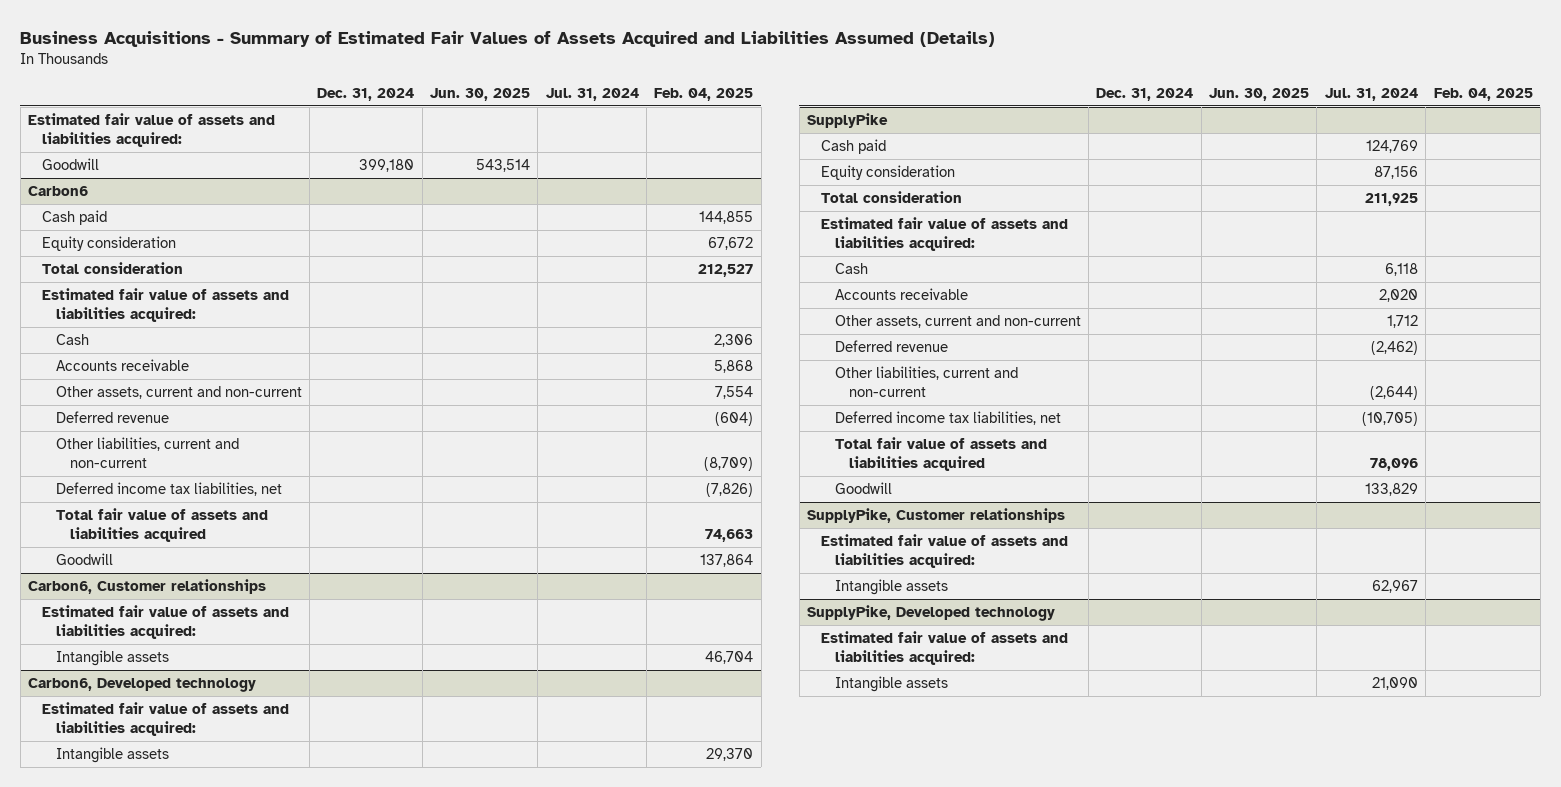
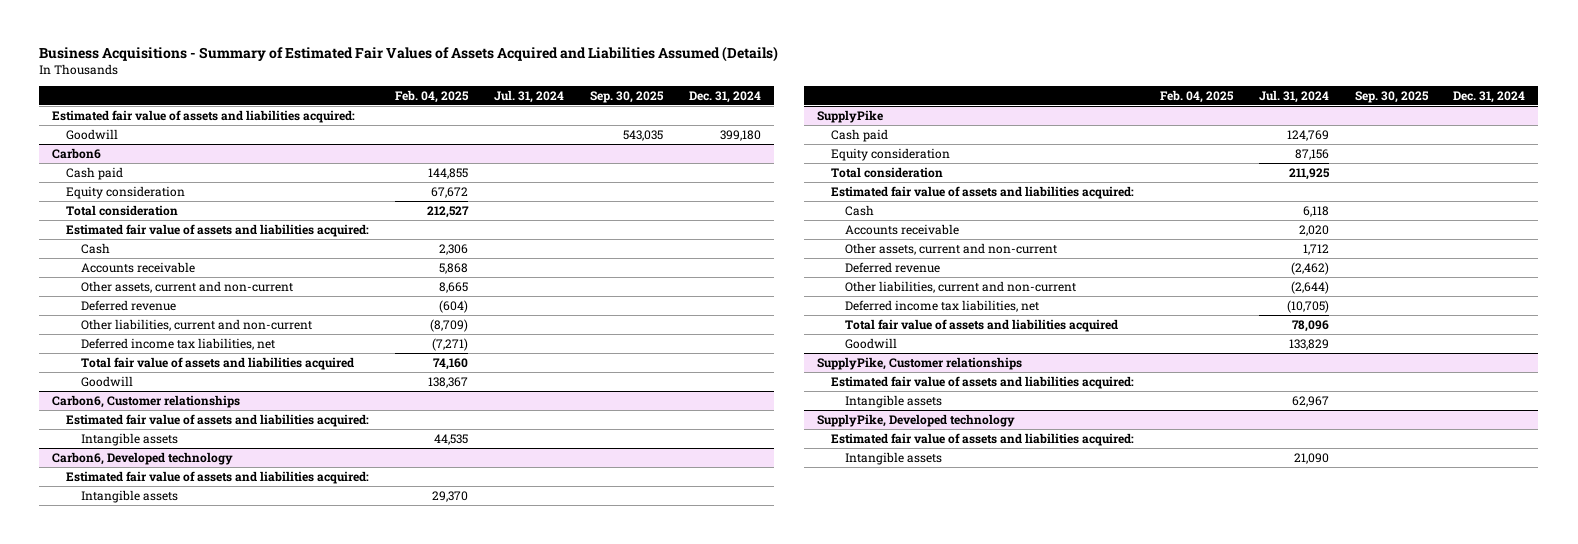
- | Dec. 31, 2024 | Jun. 30, 2025 | Jul. 31, 2024 | Feb. 04, 2025
+ | Feb. 04, 2025 | Jul. 31, 2024 | Sep. 30, 2025 | Dec. 31, 2024
@ Carbon6
- Other assets, current and non-current | | | | 7,554
+ Other assets, current and non-current | 8,665 | | |
- Deferred income tax liabilities, net | | | | (7,826)
- Total fair value of assets and liabilities acquired | | | | 74,663
- Goodwill | | | | 137,864
+ Deferred income tax liabilities, net | (7,271) | | |
+ Total fair value of assets and liabilities acquired | 74,160 | | |
+ Goodwill | 138,367 | | |
@ Carbon6, Customer relationships
- Intangible assets | | | | 46,704
+ Intangible assets | 44,535 | | |

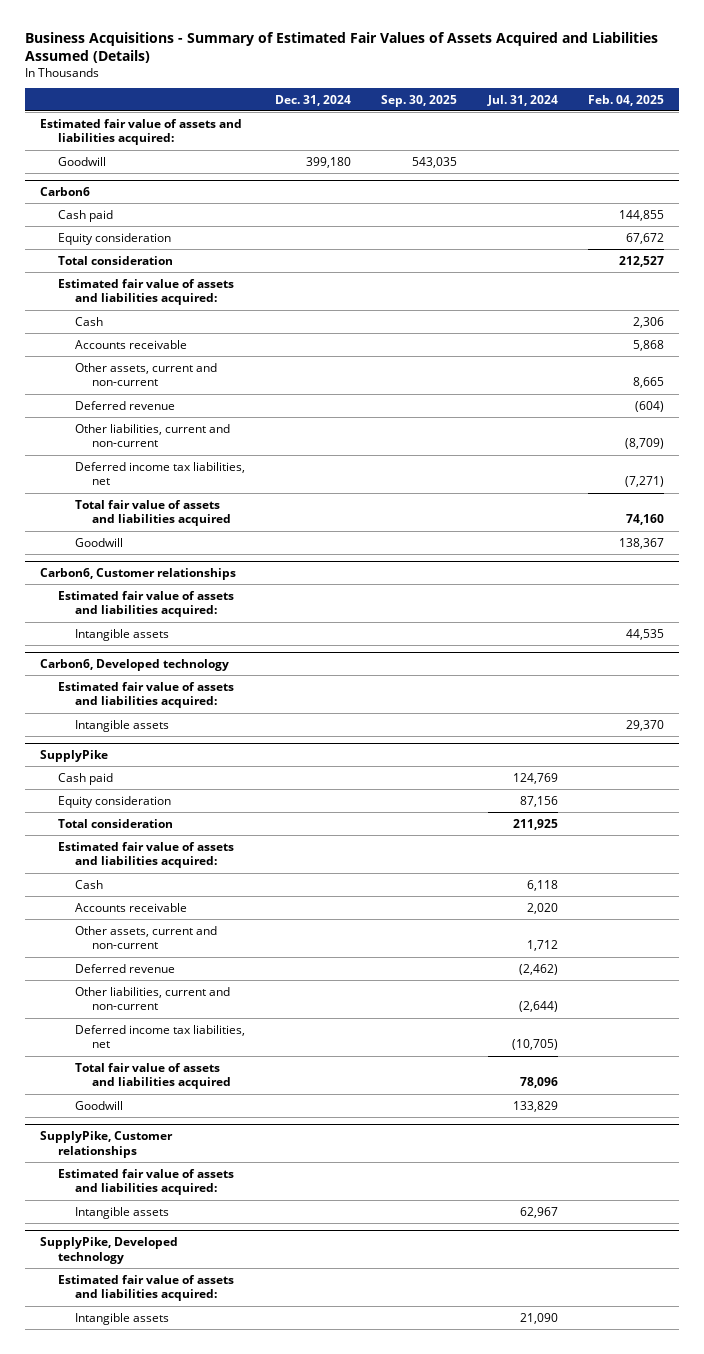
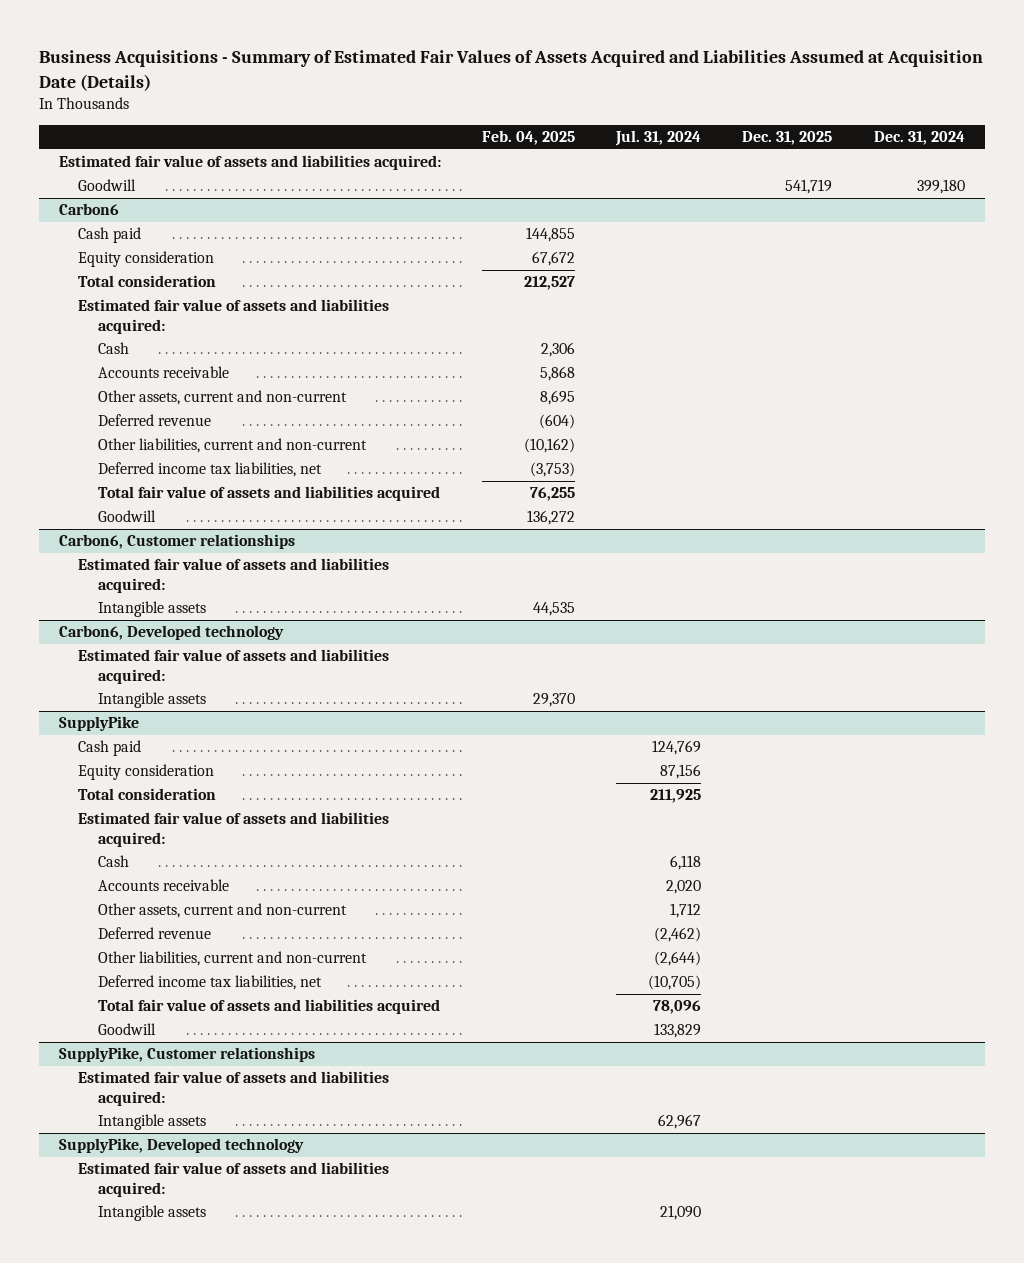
- Business Acquisitions - Summary of Estimated Fair Values of Assets Acquired and Liabilities Assumed (Details)
+ Business Acquisitions - Summary of Estimated Fair Values of Assets Acquired and Liabilities Assumed at Acquisition Date (Details)
- | Dec. 31, 2024 | Sep. 30, 2025 | Jul. 31, 2024 | Feb. 04, 2025
+ | Feb. 04, 2025 | Jul. 31, 2024 | Dec. 31, 2025 | Dec. 31, 2024
@ Carbon6
- Other assets, current and non-current | | | | 8,665
+ Other assets, current and non-current | 8,695 | | |
- Other liabilities, current and non-current | | | | (8,709)
- Deferred income tax liabilities, net | | | | (7,271)
- Total fair value of assets and liabilities acquired | | | | 74,160
- Goodwill | | | | 138,367
+ Other liabilities, current and non-current | (10,162) | | |
+ Deferred income tax liabilities, net | (3,753) | | |
+ Total fair value of assets and liabilities acquired | 76,255 | | |
+ Goodwill | 136,272 | | |

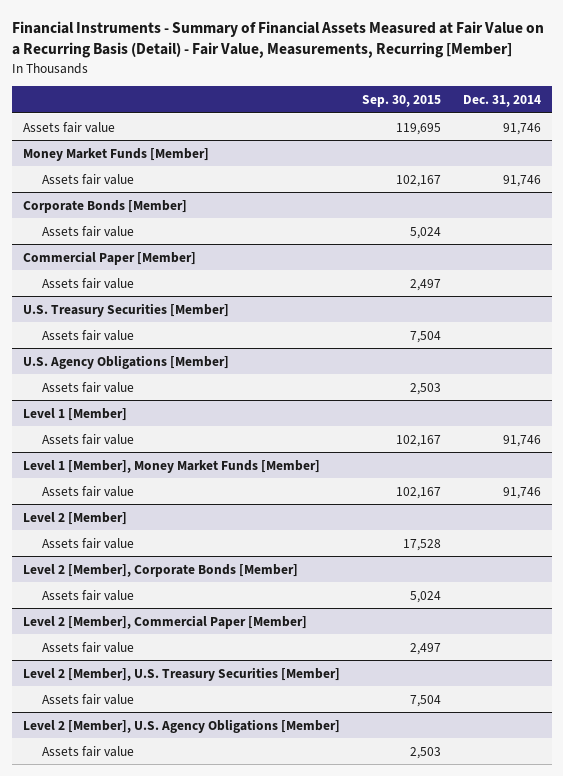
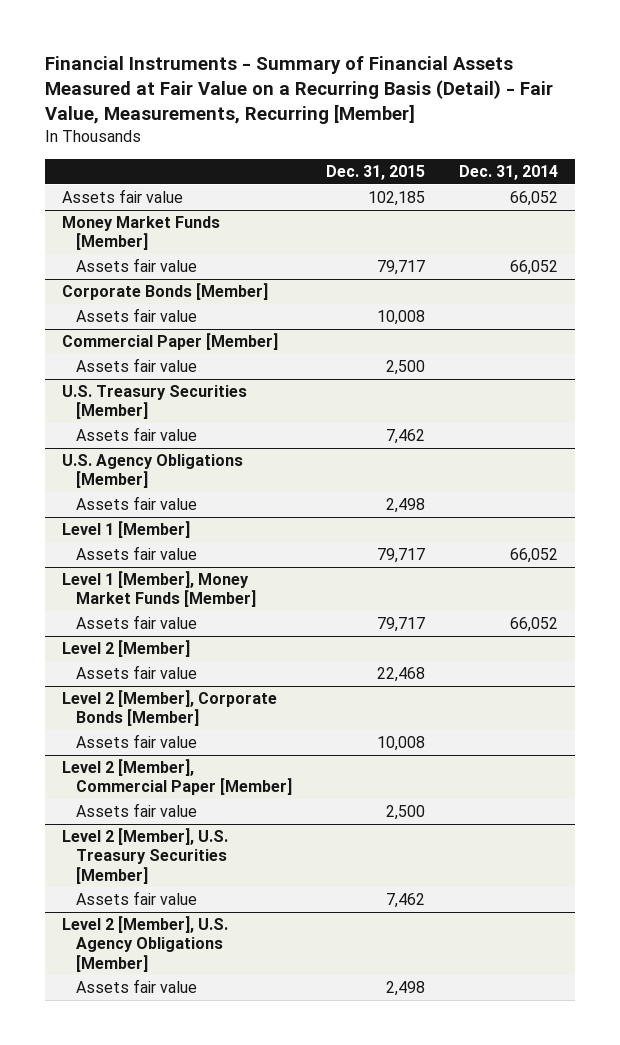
- | Sep. 30, 2015 | Dec. 31, 2014
+ | Dec. 31, 2015 | Dec. 31, 2014
- Assets fair value | 119,695 | 91,746
+ Assets fair value | 102,185 | 66,052
@ Money Market Funds [Member]
- Assets fair value | 102,167 | 91,746
+ Assets fair value | 79,717 | 66,052
@ Level 1 [Member]
- Assets fair value | 102,167 | 91,746
+ Assets fair value | 79,717 | 66,052
@ Level 1 [Member], Money Market Funds [Member]
- Assets fair value | 102,167 | 91,746
+ Assets fair value | 79,717 | 66,052

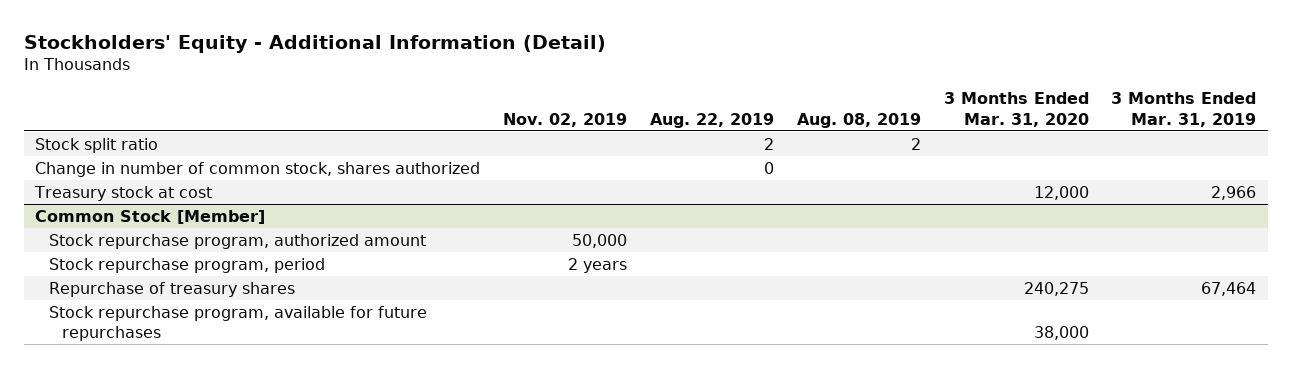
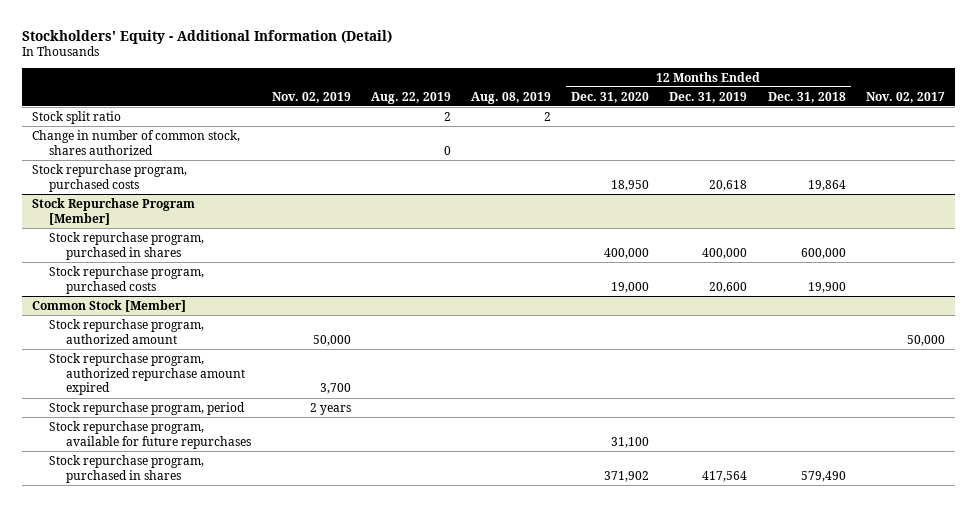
- | Nov. 02, 2019 | Aug. 22, 2019 | Aug. 08, 2019 | 3 Months Ended Mar. 31, 2020 | 3 Months Ended Mar. 31, 2019
+ | Nov. 02, 2019 | Aug. 22, 2019 | Aug. 08, 2019 | 12 Months Ended Dec. 31, 2020 | 12 Months Ended Dec. 31, 2019 | 12 Months Ended Dec. 31, 2018 | Nov. 02, 2017
- Treasury stock at cost | | | | 12,000 | 2,966
+ Stock repurchase program, purchased costs | | | | 18,950 | 20,618 | 19,864 |
+ Stock Repurchase Program [Member]
+ Stock repurchase program, purchased in shares | | | | 400,000 | 400,000 | 600,000 |
+ Stock repurchase program, purchased costs | | | | 19,000 | 20,600 | 19,900 |
@ Common Stock [Member]
+ Stock repurchase program, authorized repurchase amount expired | 3,700 | | | | | |
- Repurchase of treasury shares | | | | 240,275 | 67,464
+ Stock repurchase program, purchased in shares | | | | 371,902 | 417,564 | 579,490 |

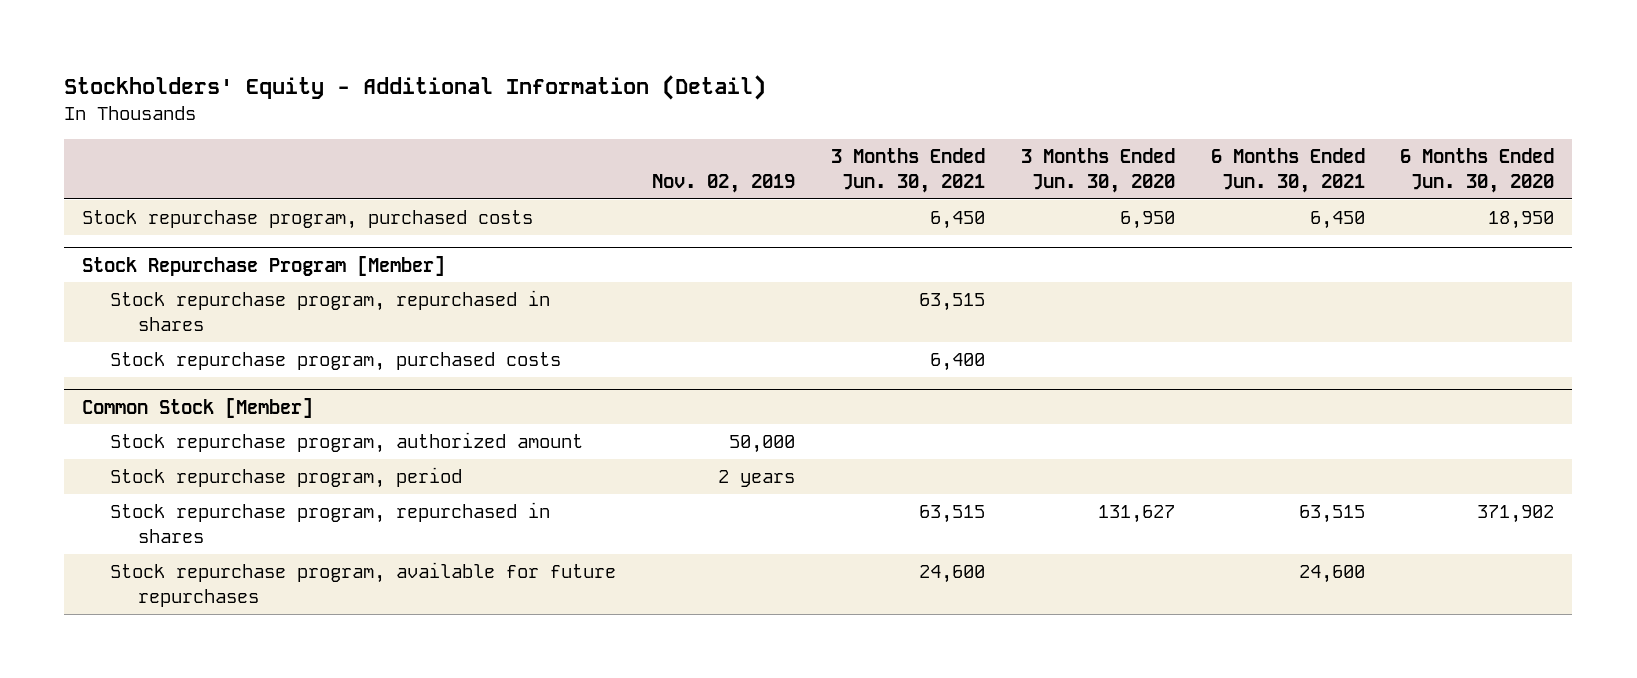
- | Nov. 02, 2019 | Aug. 22, 2019 | Aug. 08, 2019 | 12 Months Ended Dec. 31, 2020 | 12 Months Ended Dec. 31, 2019 | 12 Months Ended Dec. 31, 2018 | Nov. 02, 2017
+ | Nov. 02, 2019 | 3 Months Ended Jun. 30, 2021 | 3 Months Ended Jun. 30, 2020 | 6 Months Ended Jun. 30, 2021 | 6 Months Ended Jun. 30, 2020
- Stock split ratio | | 2 | 2 | | | |
- Change in number of common stock, shares authorized | | 0 | | | | |
@ Stock Repurchase Program [Member]
- Stock repurchase program, purchased in shares | | | | 400,000 | 400,000 | 600,000 |
+ Stock repurchase program, repurchased in shares | | 63,515 | | |
@ Common Stock [Member]
- Stock repurchase program, authorized repurchase amount expired | 3,700 | | | | | |
+ Stock repurchase program, repurchased in shares | | 63,515 | 131,627 | 63,515 | 371,902
- Stock repurchase program, purchased in shares | | | | 371,902 | 417,564 | 579,490 |

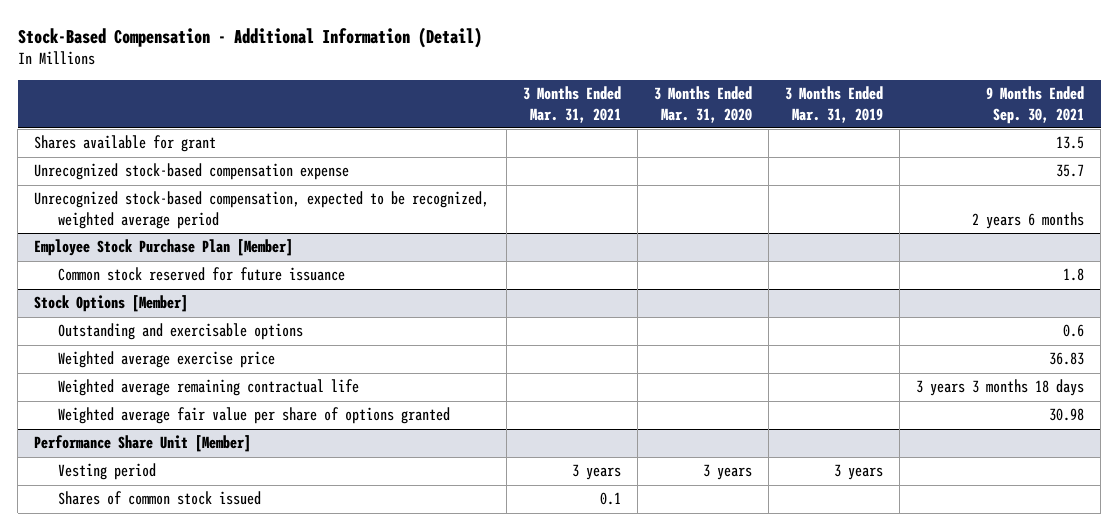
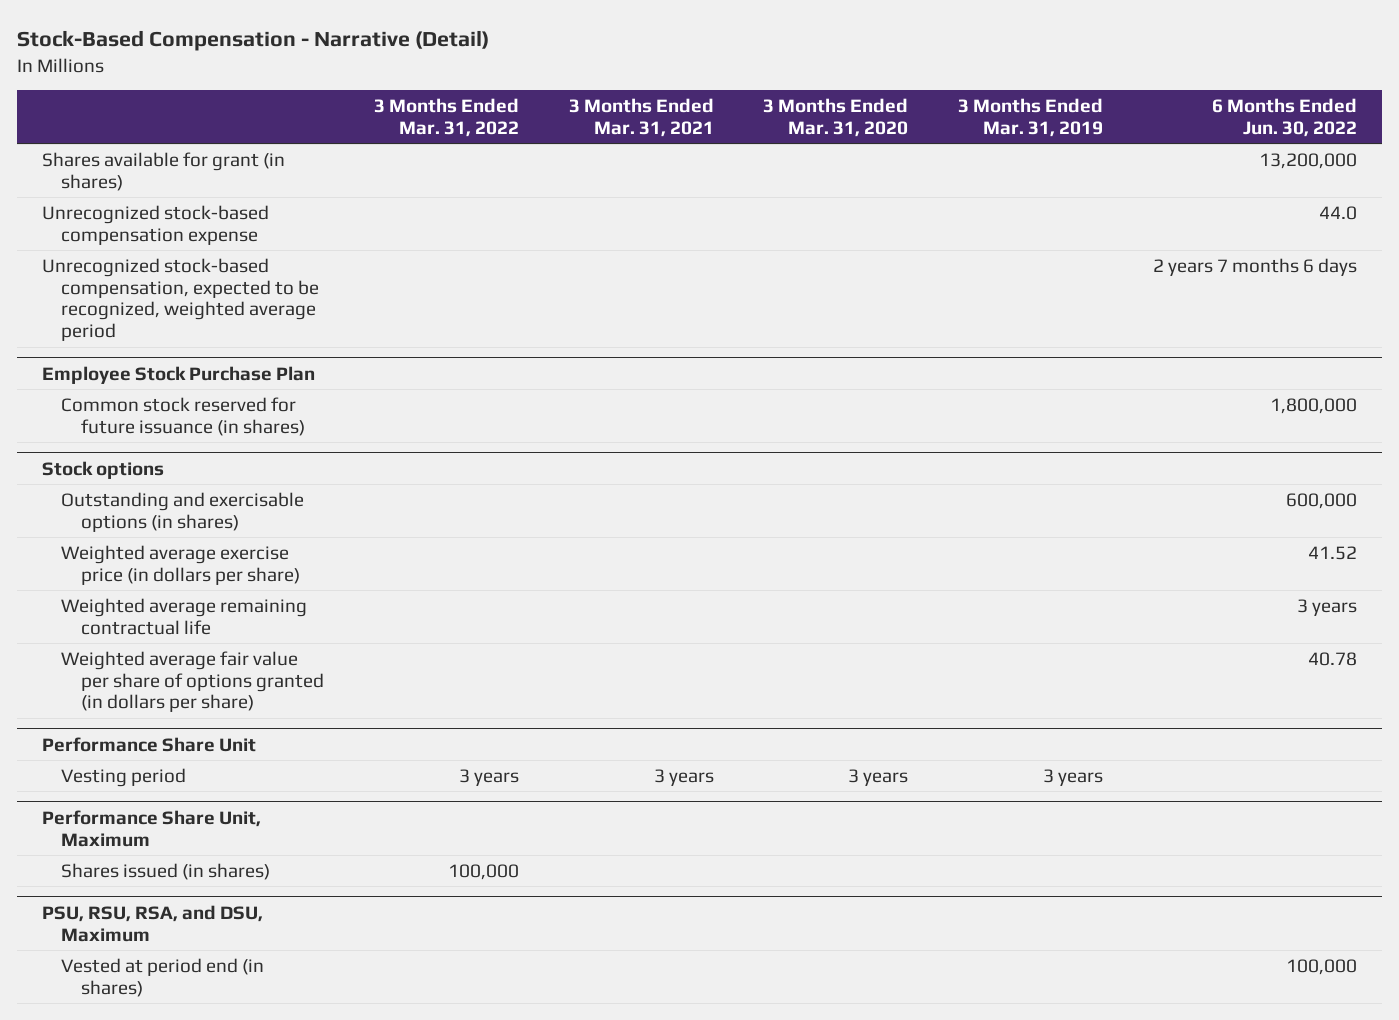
- Stock-Based Compensation - Additional Information (Detail)
+ Stock-Based Compensation - Narrative (Detail)
- | 3 Months Ended Mar. 31, 2021 | 3 Months Ended Mar. 31, 2020 | 3 Months Ended Mar. 31, 2019 | 9 Months Ended Sep. 30, 2021
+ | 3 Months Ended Mar. 31, 2022 | 3 Months Ended Mar. 31, 2021 | 3 Months Ended Mar. 31, 2020 | 3 Months Ended Mar. 31, 2019 | 6 Months Ended Jun. 30, 2022
- Shares available for grant | | | | 13.5
+ Shares available for grant (in shares) | | | | | 13,200,000
- Employee Stock Purchase Plan [Member]
- Common stock reserved for future issuance | | | | 1.8
- Stock Options [Member]
- Outstanding and exercisable options | | | | 0.6
- Weighted average exercise price | | | | 36.83
+ Employee Stock Purchase Plan
+ Common stock reserved for future issuance (in shares) | | | | | 1,800,000
+ Stock options
+ Outstanding and exercisable options (in shares) | | | | | 600,000
+ Weighted average exercise price (in dollars per share) | | | | | 41.52
- Weighted average fair value per share of options granted | | | | 30.98
- Performance Share Unit [Member]
+ Weighted average fair value per share of options granted (in dollars per share) | | | | | 40.78
+ Performance Share Unit
- Shares of common stock issued | 0.1 | | |
+ Performance Share Unit, Maximum
+ Shares issued (in shares) | 100,000 | | | |
+ PSU, RSU, RSA, and DSU, Maximum
+ Vested at period end (in shares) | | | | | 100,000

